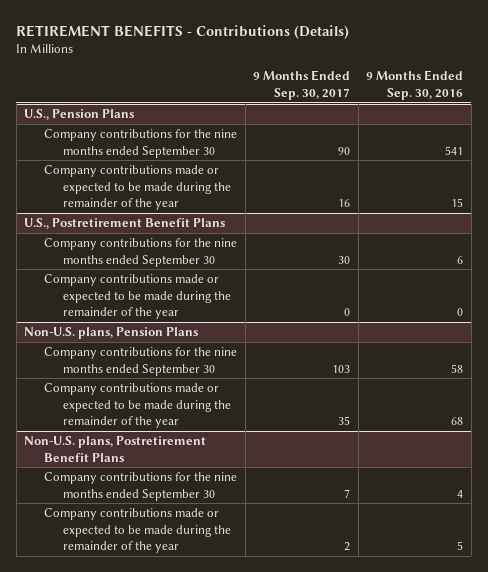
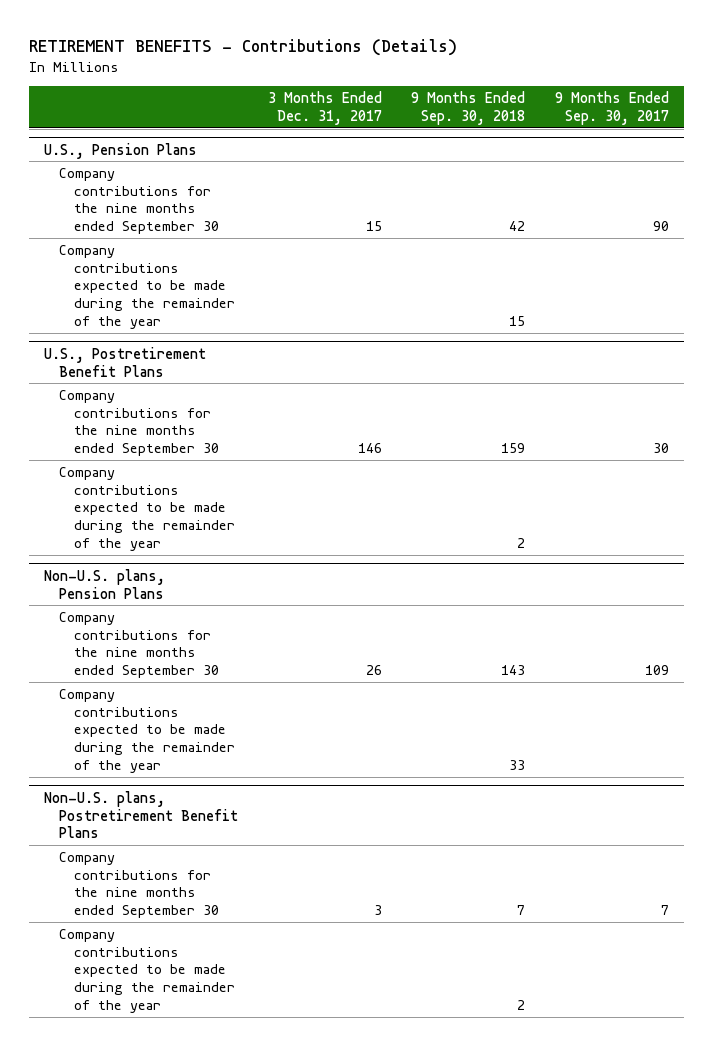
- | 9 Months Ended Sep. 30, 2017 | 9 Months Ended Sep. 30, 2016
+ | 3 Months Ended Dec. 31, 2017 | 9 Months Ended Sep. 30, 2018 | 9 Months Ended Sep. 30, 2017
@ U.S., Pension Plans
- Company contributions made or expected to be made during the remainder of the year | 16 | 15
+ Company contributions expected to be made during the remainder of the year | | 15 |
@ U.S., Postretirement Benefit Plans
- Company contributions made or expected to be made during the remainder of the year | 0 | 0
+ Company contributions expected to be made during the remainder of the year | | 2 |
@ Non-U.S. plans, Pension Plans
- Company contributions for the nine months ended September 30 | 103 | 58
- Company contributions made or expected to be made during the remainder of the year | 35 | 68
+ Company contributions for the nine months ended September 30 | 26 | 143 | 109
+ Company contributions expected to be made during the remainder of the year | | 33 |
@ Non-U.S. plans, Postretirement Benefit Plans
- Company contributions made or expected to be made during the remainder of the year | 2 | 5
+ Company contributions expected to be made during the remainder of the year | | 2 |

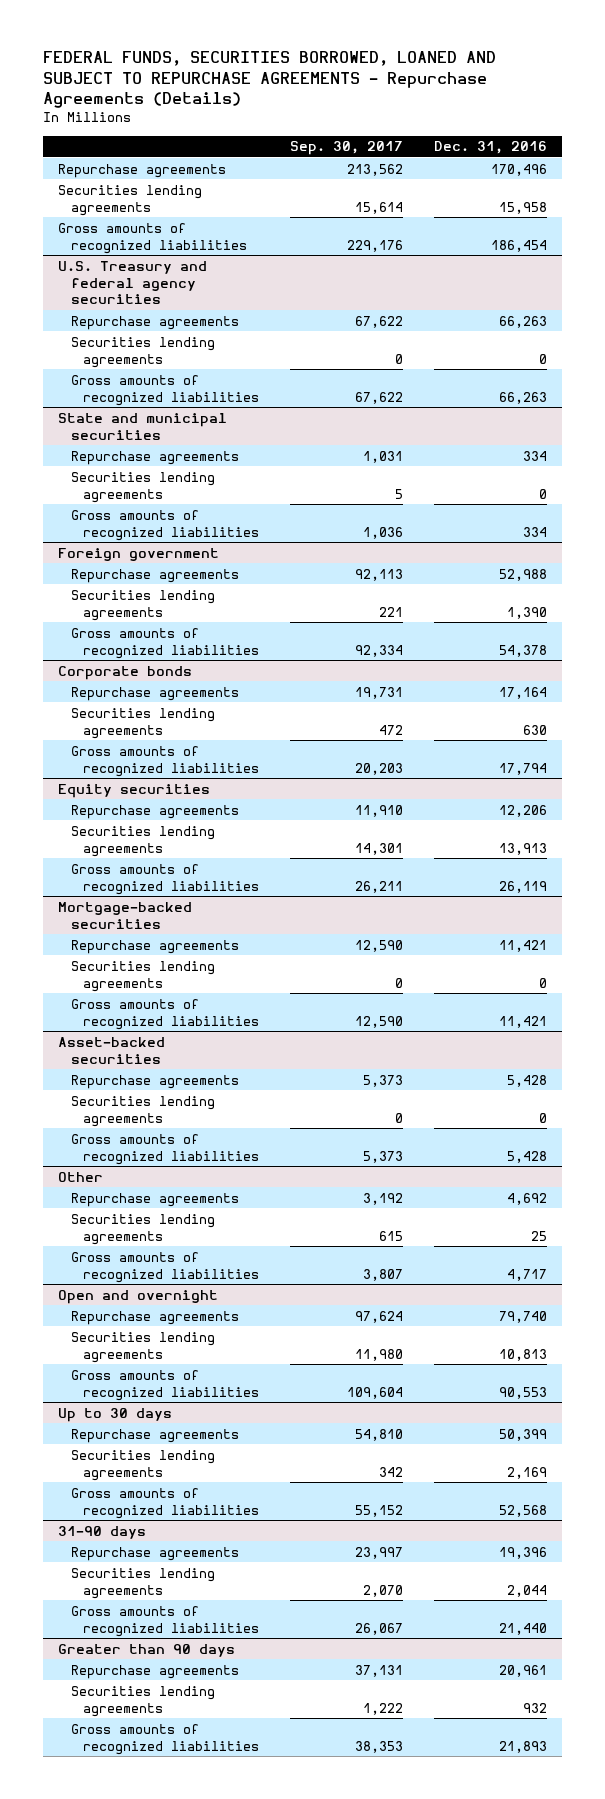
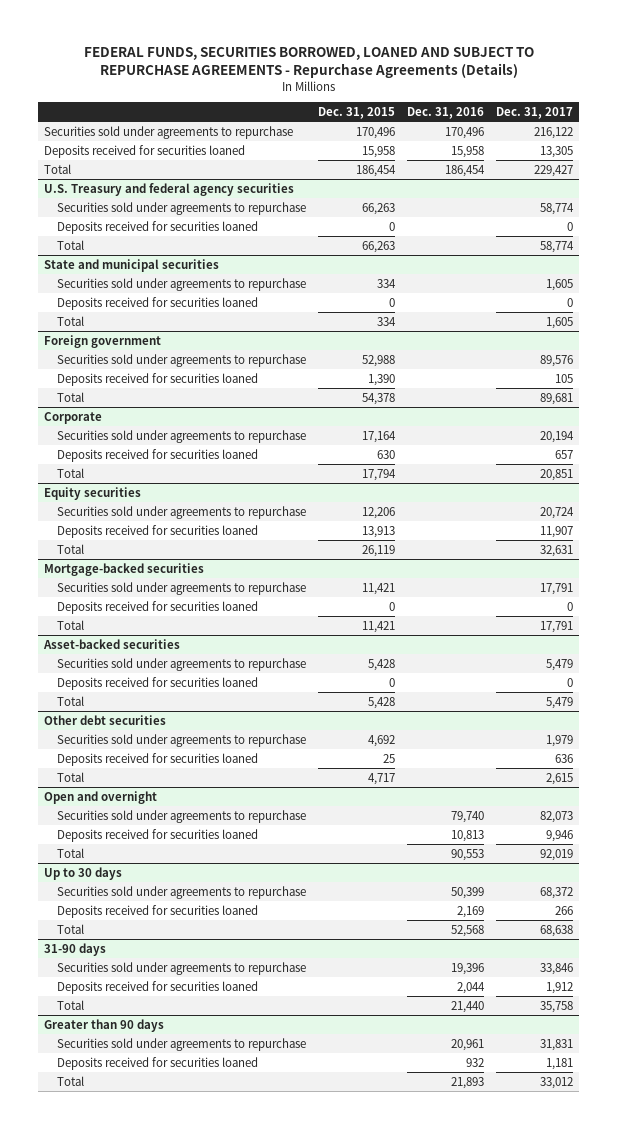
- | Sep. 30, 2017 | Dec. 31, 2016
+ | Dec. 31, 2015 | Dec. 31, 2016 | Dec. 31, 2017
- Repurchase agreements | 213,562 | 170,496
- Securities lending agreements | 15,614 | 15,958
- Gross amounts of recognized liabilities | 229,176 | 186,454
+ Securities sold under agreements to repurchase | 170,496 | 170,496 | 216,122
+ Deposits received for securities loaned | 15,958 | 15,958 | 13,305
+ Total | 186,454 | 186,454 | 229,427
@ U.S. Treasury and federal agency securities
- Repurchase agreements | 67,622 | 66,263
- Securities lending agreements | 0 | 0
- Gross amounts of recognized liabilities | 67,622 | 66,263
+ Securities sold under agreements to repurchase | 66,263 | | 58,774
+ Deposits received for securities loaned | 0 | | 0
+ Total | 66,263 | | 58,774
@ State and municipal securities
- Repurchase agreements | 1,031 | 334
- Securities lending agreements | 5 | 0
- Gross amounts of recognized liabilities | 1,036 | 334
+ Securities sold under agreements to repurchase | 334 | | 1,605
+ Deposits received for securities loaned | 0 | | 0
+ Total | 334 | | 1,605
@ Foreign government
- Repurchase agreements | 92,113 | 52,988
- Securities lending agreements | 221 | 1,390
- Gross amounts of recognized liabilities | 92,334 | 54,378
- Corporate bonds
- Repurchase agreements | 19,731 | 17,164
- Securities lending agreements | 472 | 630
- Gross amounts of recognized liabilities | 20,203 | 17,794
@ Foreign government
+ Securities sold under agreements to repurchase | 52,988 | | 89,576
+ Deposits received for securities loaned | 1,390 | | 105
+ Total | 54,378 | | 89,681
+ Corporate
+ Securities sold under agreements to repurchase | 17,164 | | 20,194
+ Deposits received for securities loaned | 630 | | 657
+ Total | 17,794 | | 20,851
@ Equity securities
- Repurchase agreements | 11,910 | 12,206
- Securities lending agreements | 14,301 | 13,913
- Gross amounts of recognized liabilities | 26,211 | 26,119
+ Securities sold under agreements to repurchase | 12,206 | | 20,724
+ Deposits received for securities loaned | 13,913 | | 11,907
+ Total | 26,119 | | 32,631
@ Mortgage-backed securities
- Repurchase agreements | 12,590 | 11,421
- Securities lending agreements | 0 | 0
- Gross amounts of recognized liabilities | 12,590 | 11,421
+ Securities sold under agreements to repurchase | 11,421 | | 17,791
+ Deposits received for securities loaned | 0 | | 0
+ Total | 11,421 | | 17,791
@ Asset-backed securities
- Repurchase agreements | 5,373 | 5,428
- Securities lending agreements | 0 | 0
- Gross amounts of recognized liabilities | 5,373 | 5,428
- Other
- Repurchase agreements | 3,192 | 4,692
- Securities lending agreements | 615 | 25
- Gross amounts of recognized liabilities | 3,807 | 4,717
@ Asset-backed securities
+ Securities sold under agreements to repurchase | 5,428 | | 5,479
+ Deposits received for securities loaned | 0 | | 0
+ Total | 5,428 | | 5,479
+ Other debt securities
+ Securities sold under agreements to repurchase | 4,692 | | 1,979
+ Deposits received for securities loaned | 25 | | 636
+ Total | 4,717 | | 2,615
@ Open and overnight
- Repurchase agreements | 97,624 | 79,740
- Securities lending agreements | 11,980 | 10,813
- Gross amounts of recognized liabilities | 109,604 | 90,553
+ Securities sold under agreements to repurchase | | 79,740 | 82,073
+ Deposits received for securities loaned | | 10,813 | 9,946
+ Total | | 90,553 | 92,019
@ Up to 30 days
- Repurchase agreements | 54,810 | 50,399
- Securities lending agreements | 342 | 2,169
- Gross amounts of recognized liabilities | 55,152 | 52,568
+ Securities sold under agreements to repurchase | | 50,399 | 68,372
+ Deposits received for securities loaned | | 2,169 | 266
+ Total | | 52,568 | 68,638
@ 31-90 days
- Repurchase agreements | 23,997 | 19,396
- Securities lending agreements | 2,070 | 2,044
- Gross amounts of recognized liabilities | 26,067 | 21,440
+ Securities sold under agreements to repurchase | | 19,396 | 33,846
+ Deposits received for securities loaned | | 2,044 | 1,912
+ Total | | 21,440 | 35,758
@ Greater than 90 days
- Repurchase agreements | 37,131 | 20,961
- Securities lending agreements | 1,222 | 932
- Gross amounts of recognized liabilities | 38,353 | 21,893
+ Securities sold under agreements to repurchase | | 20,961 | 31,831
+ Deposits received for securities loaned | | 932 | 1,181
+ Total | | 21,893 | 33,012

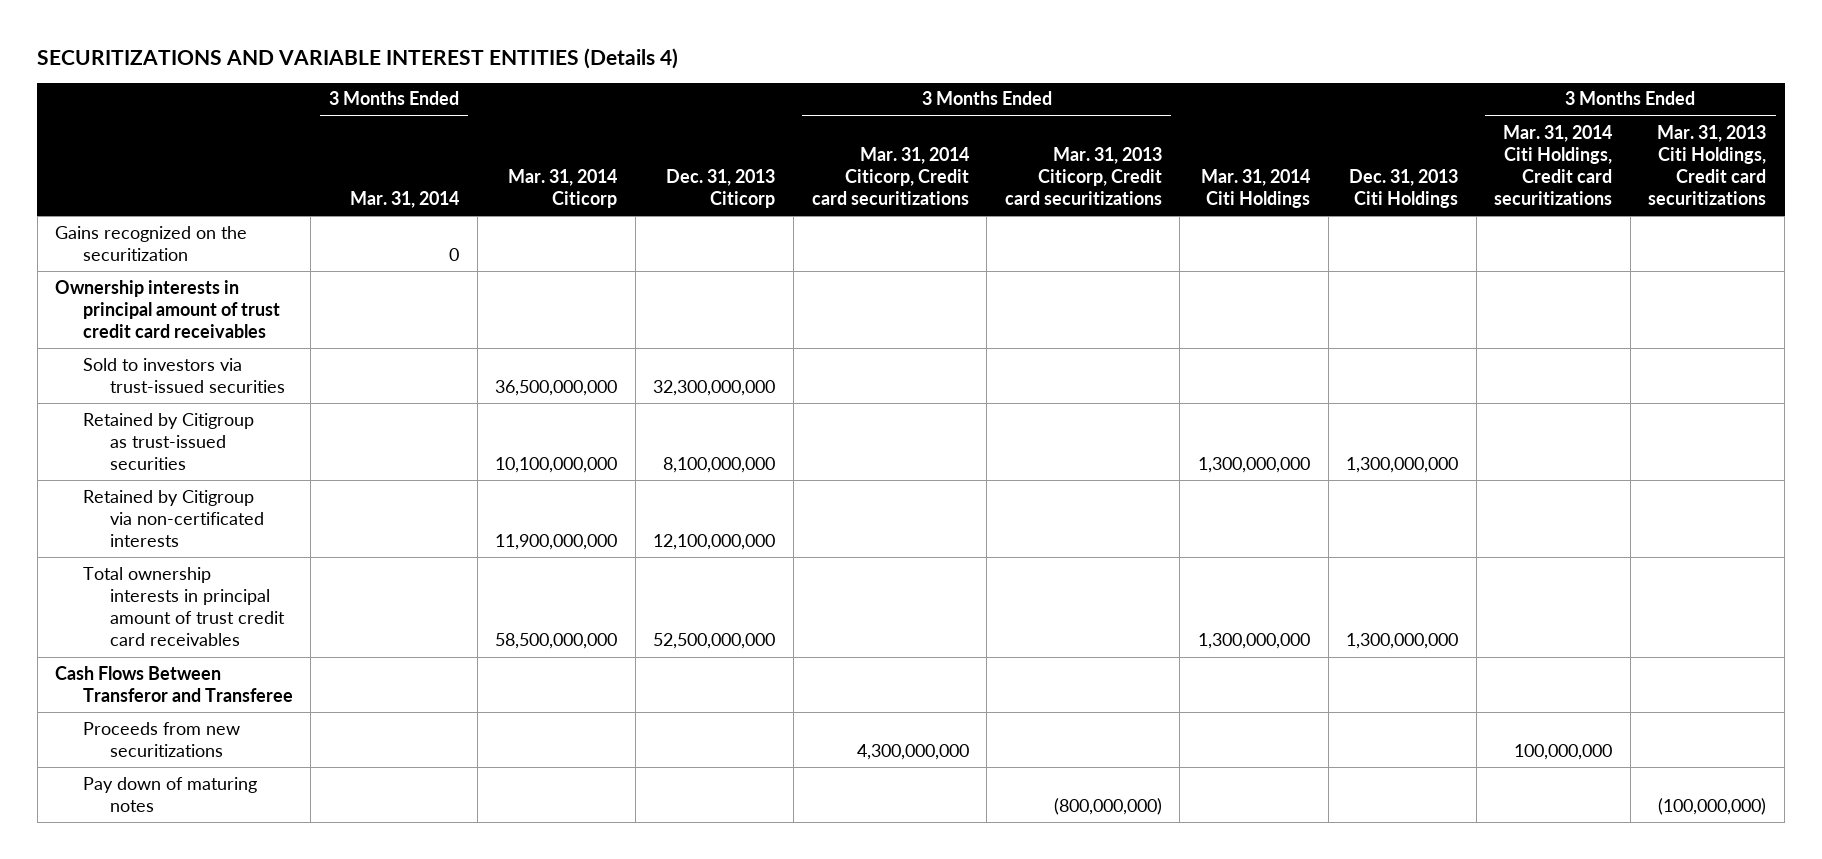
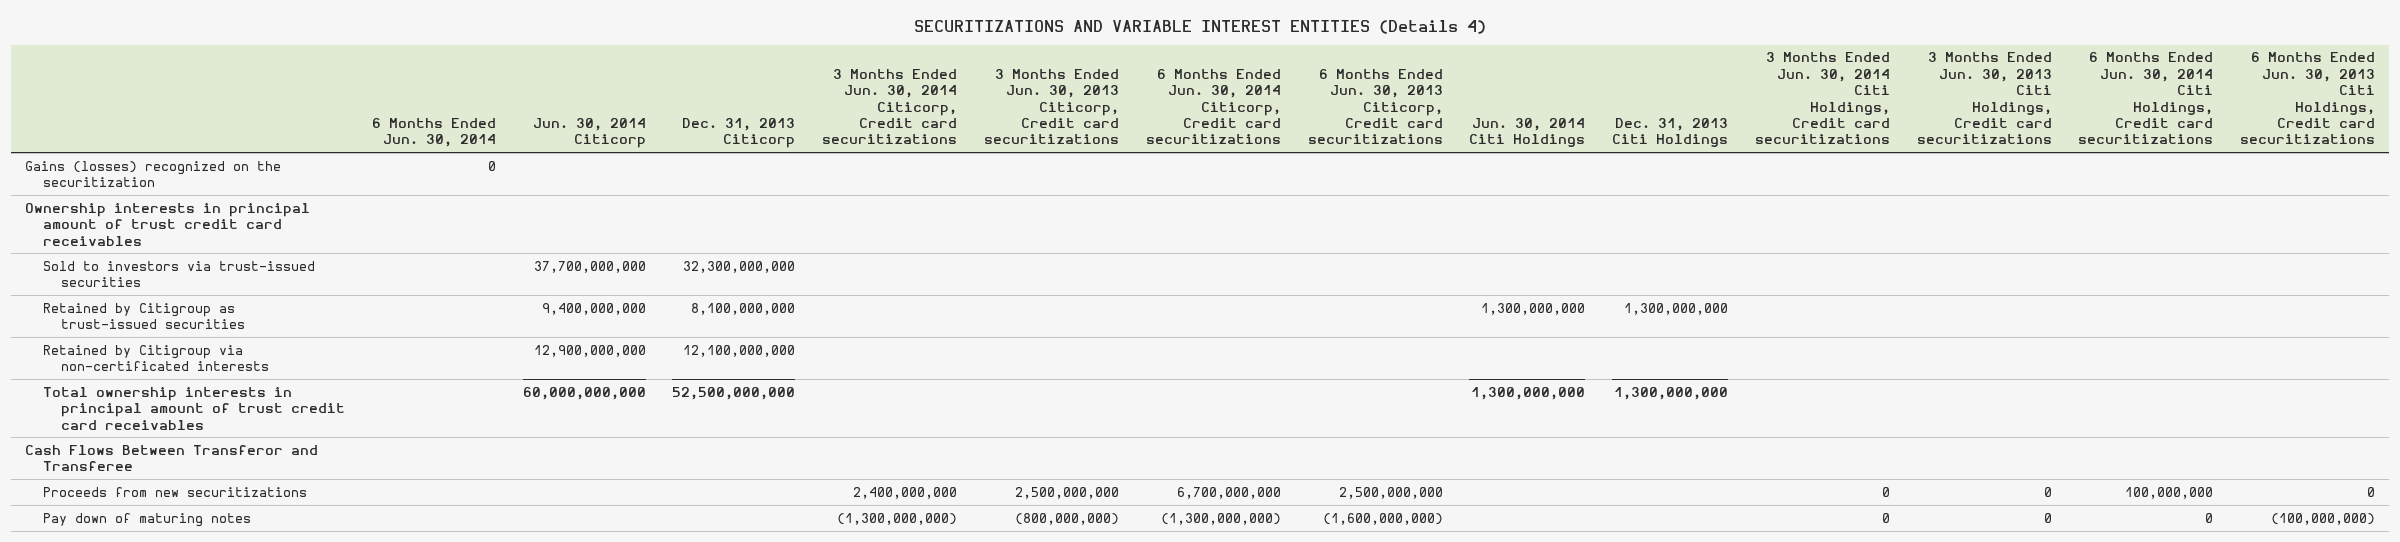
- | 3 Months Ended Mar. 31, 2014 | Mar. 31, 2014 Citicorp | Dec. 31, 2013 Citicorp | 3 Months Ended Mar. 31, 2014 Citicorp, Credit card securitizations | 3 Months Ended Mar. 31, 2013 Citicorp, Credit card securitizations | Mar. 31, 2014 Citi Holdings | Dec. 31, 2013 Citi Holdings | 3 Months Ended Mar. 31, 2014 Citi Holdings, Credit card securitizations | 3 Months Ended Mar. 31, 2013 Citi Holdings, Credit card securitizations
+ | 6 Months Ended Jun. 30, 2014 | Jun. 30, 2014 Citicorp | Dec. 31, 2013 Citicorp | 3 Months Ended Jun. 30, 2014 Citicorp, Credit card securitizations | 3 Months Ended Jun. 30, 2013 Citicorp, Credit card securitizations | 6 Months Ended Jun. 30, 2014 Citicorp, Credit card securitizations | 6 Months Ended Jun. 30, 2013 Citicorp, Credit card securitizations | Jun. 30, 2014 Citi Holdings | Dec. 31, 2013 Citi Holdings | 3 Months Ended Jun. 30, 2014 Citi Holdings, Credit card securitizations | 3 Months Ended Jun. 30, 2013 Citi Holdings, Credit card securitizations | 6 Months Ended Jun. 30, 2014 Citi Holdings, Credit card securitizations | 6 Months Ended Jun. 30, 2013 Citi Holdings, Credit card securitizations
- Gains recognized on the securitization | 0 | | | | | | | |
+ Gains (losses) recognized on the securitization | 0 | | | | | | | | | | | |

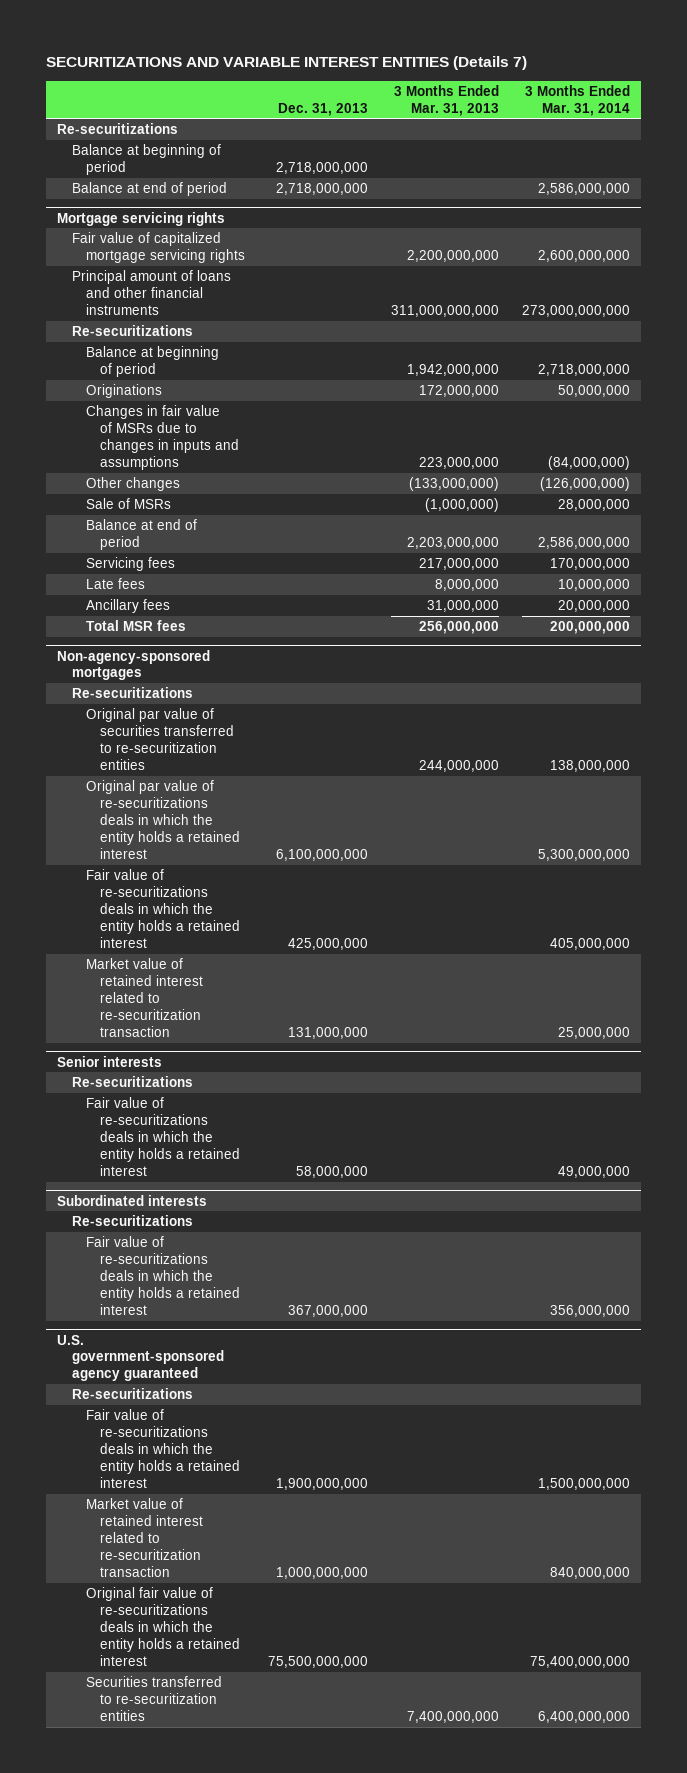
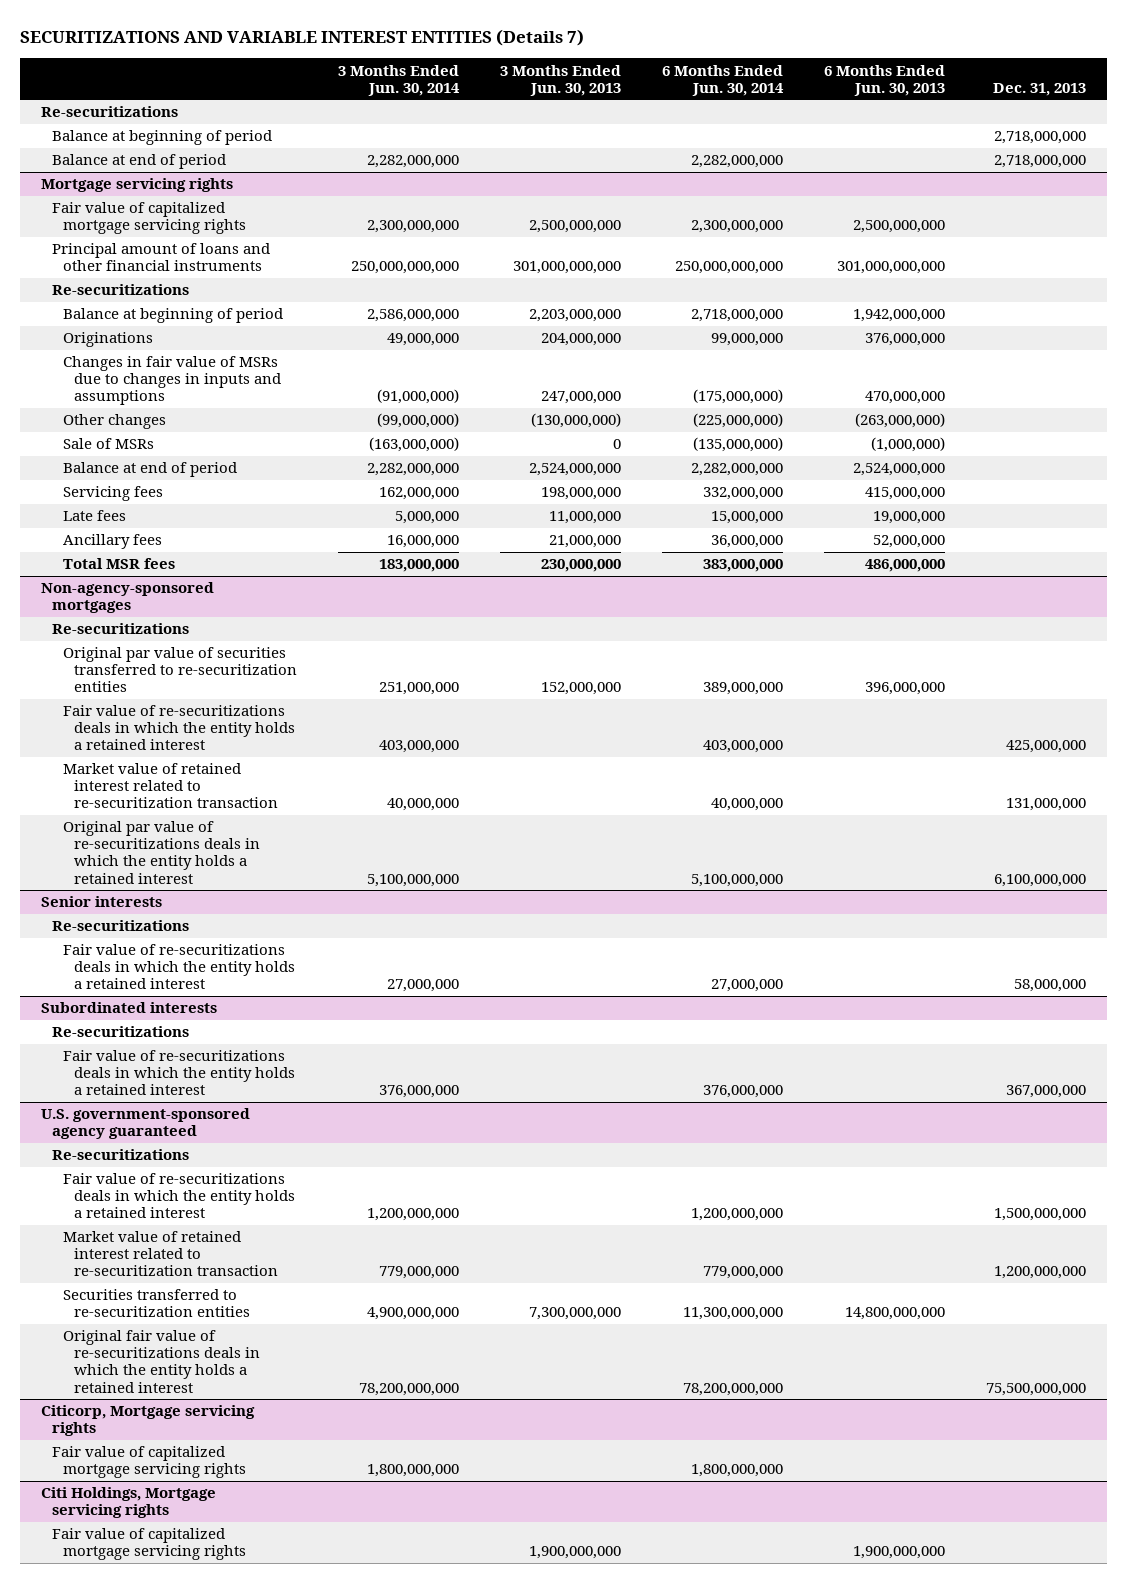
- | Dec. 31, 2013 | 3 Months Ended Mar. 31, 2013 | 3 Months Ended Mar. 31, 2014
+ | 3 Months Ended Jun. 30, 2014 | 3 Months Ended Jun. 30, 2013 | 6 Months Ended Jun. 30, 2014 | 6 Months Ended Jun. 30, 2013 | Dec. 31, 2013
@ Non-agency-sponsored mortgages
moved down: Original par value of re-securitizations deals in which the entity holds a retained interest | 5,100,000,000 | | 5,100,000,000 | | 6,100,000,000
@ U.S. government-sponsored agency guaranteed
- Fair value of re-securitizations deals in which the entity holds a retained interest | 1,900,000,000 | | 1,500,000,000
- Market value of retained interest related to re-securitization transaction | 1,000,000,000 | | 840,000,000
+ Fair value of re-securitizations deals in which the entity holds a retained interest | 1,200,000,000 | | 1,200,000,000 | | 1,500,000,000
+ Market value of retained interest related to re-securitization transaction | 779,000,000 | | 779,000,000 | | 1,200,000,000
moved down: Original fair value of re-securitizations deals in which the entity holds a retained interest | 78,200,000,000 | | 78,200,000,000 | | 75,500,000,000
+ Citicorp, Mortgage servicing rights
+ Fair value of capitalized mortgage servicing rights | 1,800,000,000 | | 1,800,000,000 | |
+ Citi Holdings, Mortgage servicing rights
+ Fair value of capitalized mortgage servicing rights | | 1,900,000,000 | | 1,900,000,000 |

